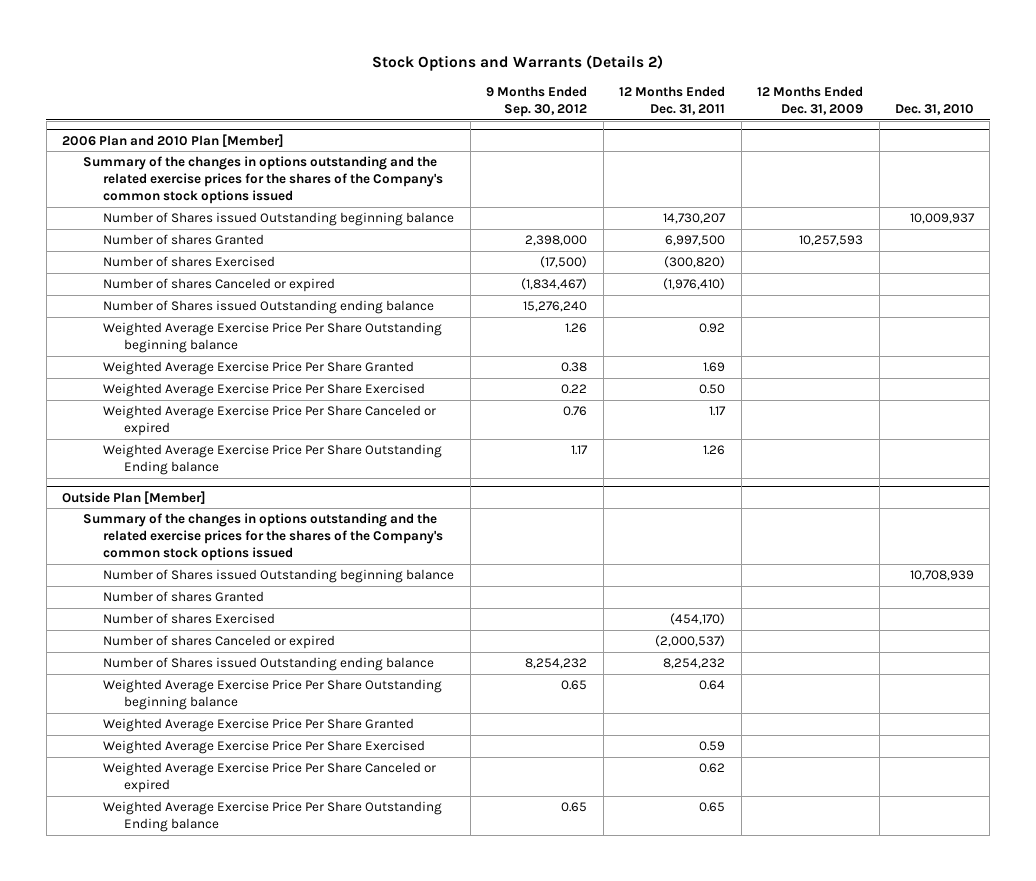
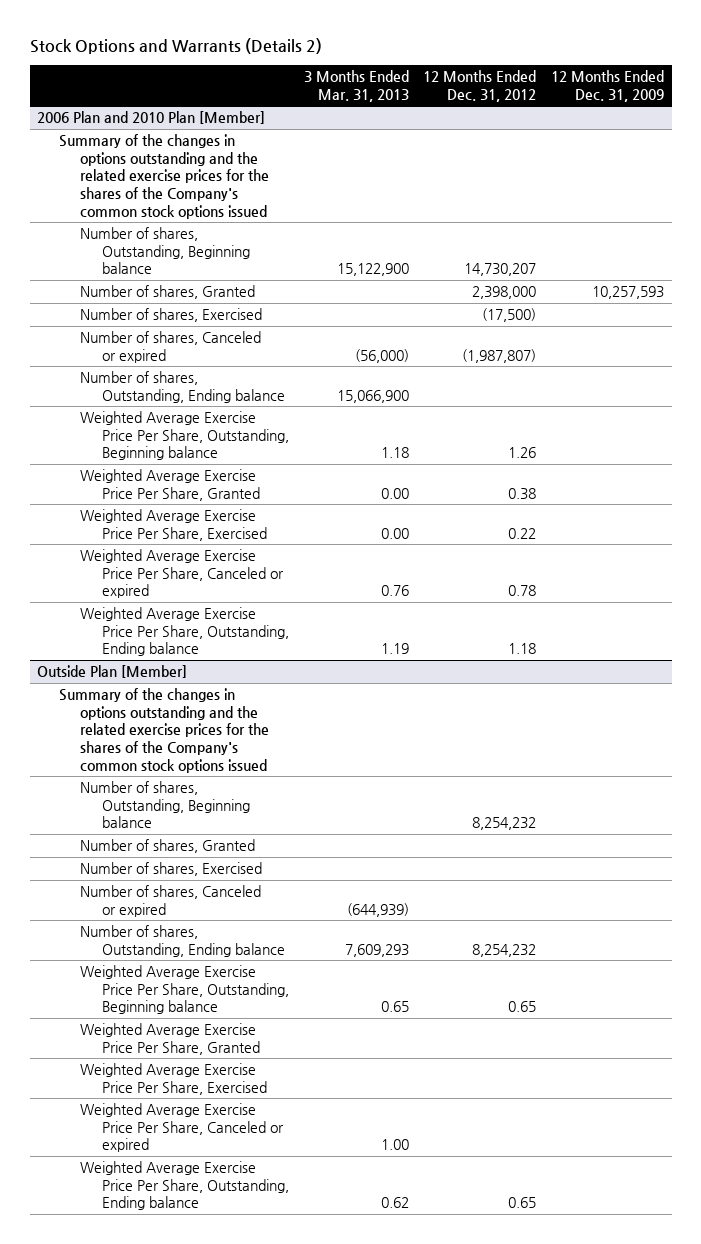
- | 9 Months Ended Sep. 30, 2012 | 12 Months Ended Dec. 31, 2011 | 12 Months Ended Dec. 31, 2009 | Dec. 31, 2010
+ | 3 Months Ended Mar. 31, 2013 | 12 Months Ended Dec. 31, 2012 | 12 Months Ended Dec. 31, 2009
@ 2006 Plan and 2010 Plan [Member]
- Number of Shares issued Outstanding beginning balance | | 14,730,207 | | 10,009,937
- Number of shares Granted | 2,398,000 | 6,997,500 | 10,257,593 |
- Number of shares Exercised | (17,500) | (300,820) | |
- Number of shares Canceled or expired | (1,834,467) | (1,976,410) | |
- Number of Shares issued Outstanding ending balance | 15,276,240 | | |
- Weighted Average Exercise Price Per Share Outstanding beginning balance | 1.26 | 0.92 | |
- Weighted Average Exercise Price Per Share Granted | 0.38 | 1.69 | |
- Weighted Average Exercise Price Per Share Exercised | 0.22 | 0.50 | |
- Weighted Average Exercise Price Per Share Canceled or expired | 0.76 | 1.17 | |
- Weighted Average Exercise Price Per Share Outstanding Ending balance | 1.17 | 1.26 | |
+ Number of shares, Outstanding, Beginning balance | 15,122,900 | 14,730,207 |
+ Number of shares, Granted | | 2,398,000 | 10,257,593
+ Number of shares, Exercised | | (17,500) |
+ Number of shares, Canceled or expired | (56,000) | (1,987,807) |
+ Number of shares, Outstanding, Ending balance | 15,066,900 | |
+ Weighted Average Exercise Price Per Share, Outstanding, Beginning balance | 1.18 | 1.26 |
+ Weighted Average Exercise Price Per Share, Granted | 0.00 | 0.38 |
+ Weighted Average Exercise Price Per Share, Exercised | 0.00 | 0.22 |
+ Weighted Average Exercise Price Per Share, Canceled or expired | 0.76 | 0.78 |
+ Weighted Average Exercise Price Per Share, Outstanding, Ending balance | 1.19 | 1.18 |
@ Outside Plan [Member]
- Number of Shares issued Outstanding beginning balance | | | | 10,708,939
- Number of shares Granted
- Number of shares Exercised | | (454,170) | |
- Number of shares Canceled or expired | | (2,000,537) | |
- Number of Shares issued Outstanding ending balance | 8,254,232 | 8,254,232 | |
- Weighted Average Exercise Price Per Share Outstanding beginning balance | 0.65 | 0.64 | |
- Weighted Average Exercise Price Per Share Granted
- Weighted Average Exercise Price Per Share Exercised | | 0.59 | |
- Weighted Average Exercise Price Per Share Canceled or expired | | 0.62 | |
- Weighted Average Exercise Price Per Share Outstanding Ending balance | 0.65 | 0.65 | |
+ Number of shares, Outstanding, Beginning balance | | 8,254,232 |
+ Number of shares, Granted
+ Number of shares, Exercised
+ Number of shares, Canceled or expired | (644,939) | |
+ Number of shares, Outstanding, Ending balance | 7,609,293 | 8,254,232 |
+ Weighted Average Exercise Price Per Share, Outstanding, Beginning balance | 0.65 | 0.65 |
+ Weighted Average Exercise Price Per Share, Granted
+ Weighted Average Exercise Price Per Share, Exercised
+ Weighted Average Exercise Price Per Share, Canceled or expired | 1.00 | |
+ Weighted Average Exercise Price Per Share, Outstanding, Ending balance | 0.62 | 0.65 |

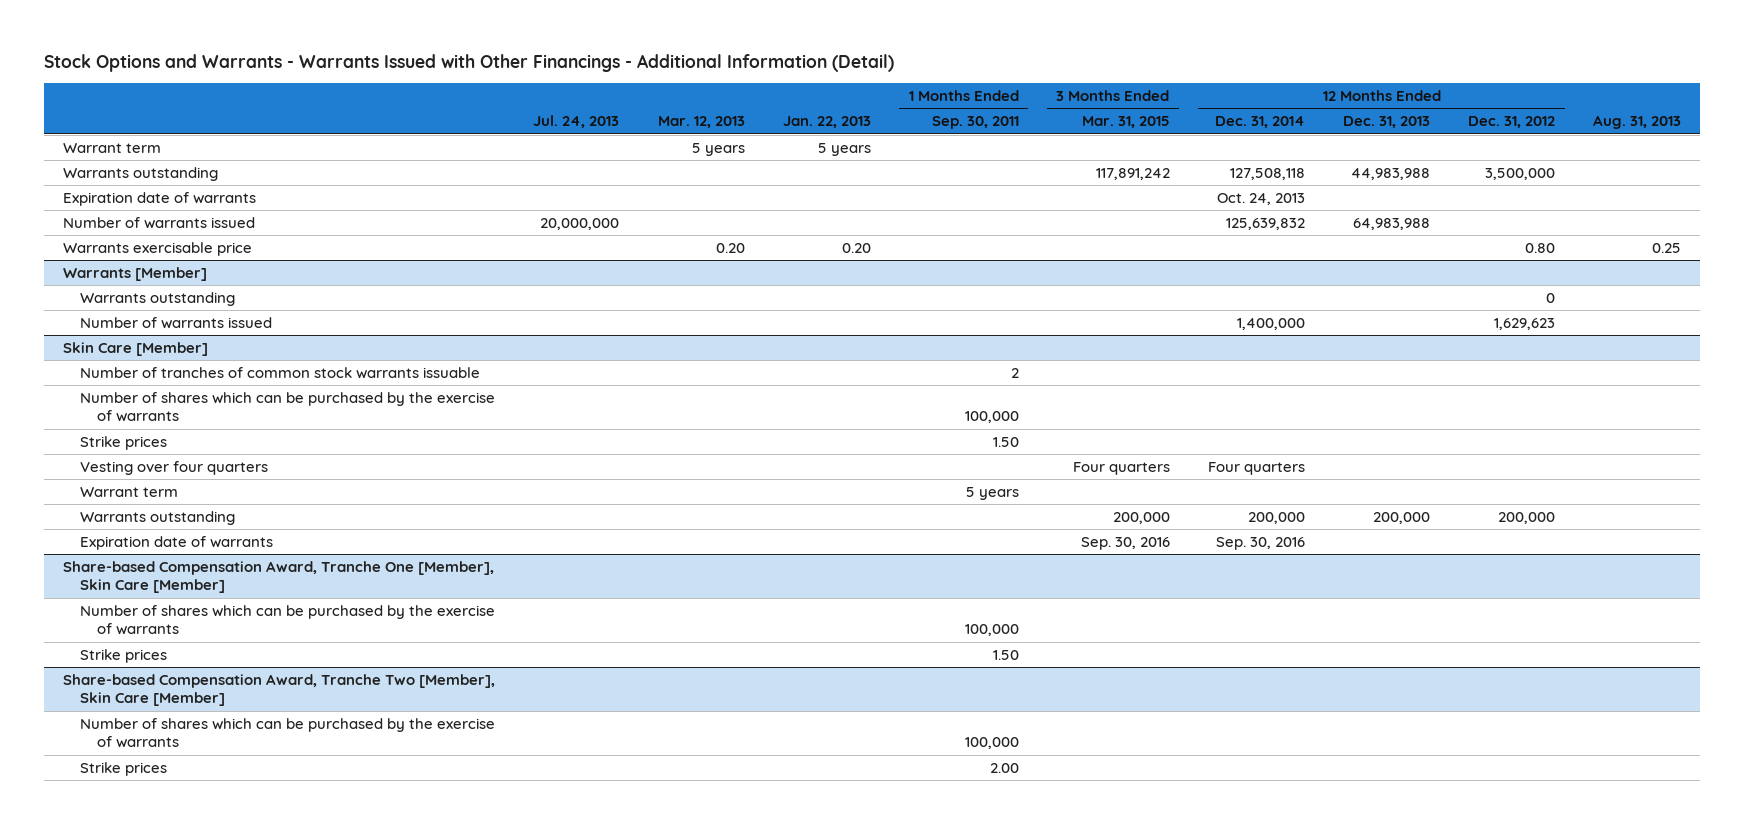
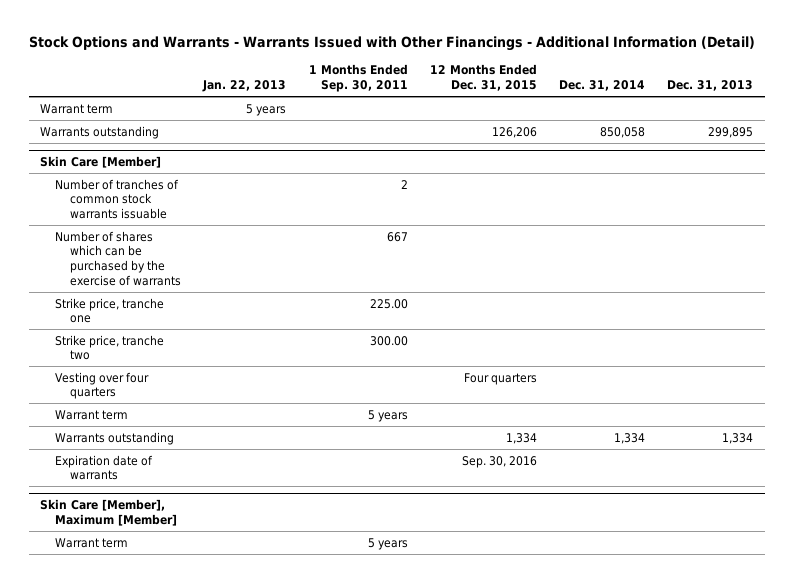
- | Jul. 24, 2013 | Mar. 12, 2013 | Jan. 22, 2013 | 1 Months Ended Sep. 30, 2011 | 3 Months Ended Mar. 31, 2015 | 12 Months Ended Dec. 31, 2014 | 12 Months Ended Dec. 31, 2013 | 12 Months Ended Dec. 31, 2012 | Aug. 31, 2013
+ | Jan. 22, 2013 | 1 Months Ended Sep. 30, 2011 | 12 Months Ended Dec. 31, 2015 | Dec. 31, 2014 | Dec. 31, 2013
- Expiration date of warrants | | | | | | Oct. 24, 2013 | | |
- Number of warrants issued | 20,000,000 | | | | | 125,639,832 | 64,983,988 | |
- Warrants exercisable price | | 0.20 | 0.20 | | | | | 0.80 | 0.25
- Warrants [Member]
- Warrants outstanding | | | | | | | | 0 |
- Number of warrants issued | | | | | | 1,400,000 | | 1,629,623 |
@ Skin Care [Member]
- Number of shares which can be purchased by the exercise of warrants | | | | 100,000 | | | | |
- Strike prices | | | | 1.50 | | | | |
+ Number of shares which can be purchased by the exercise of warrants | | 667 | | |
+ Strike price, tranche one | | 225.00 | | |
+ Strike price, tranche two | | 300.00 | | |
- Share-based Compensation Award, Tranche One [Member], Skin Care [Member]
- Number of shares which can be purchased by the exercise of warrants | | | | 100,000 | | | | |
- Strike prices | | | | 1.50 | | | | |
- Share-based Compensation Award, Tranche Two [Member], Skin Care [Member]
- Number of shares which can be purchased by the exercise of warrants | | | | 100,000 | | | | |
- Strike prices | | | | 2.00 | | | | |
+ Skin Care [Member], Maximum [Member]
+ Warrant term | | 5 years | | |

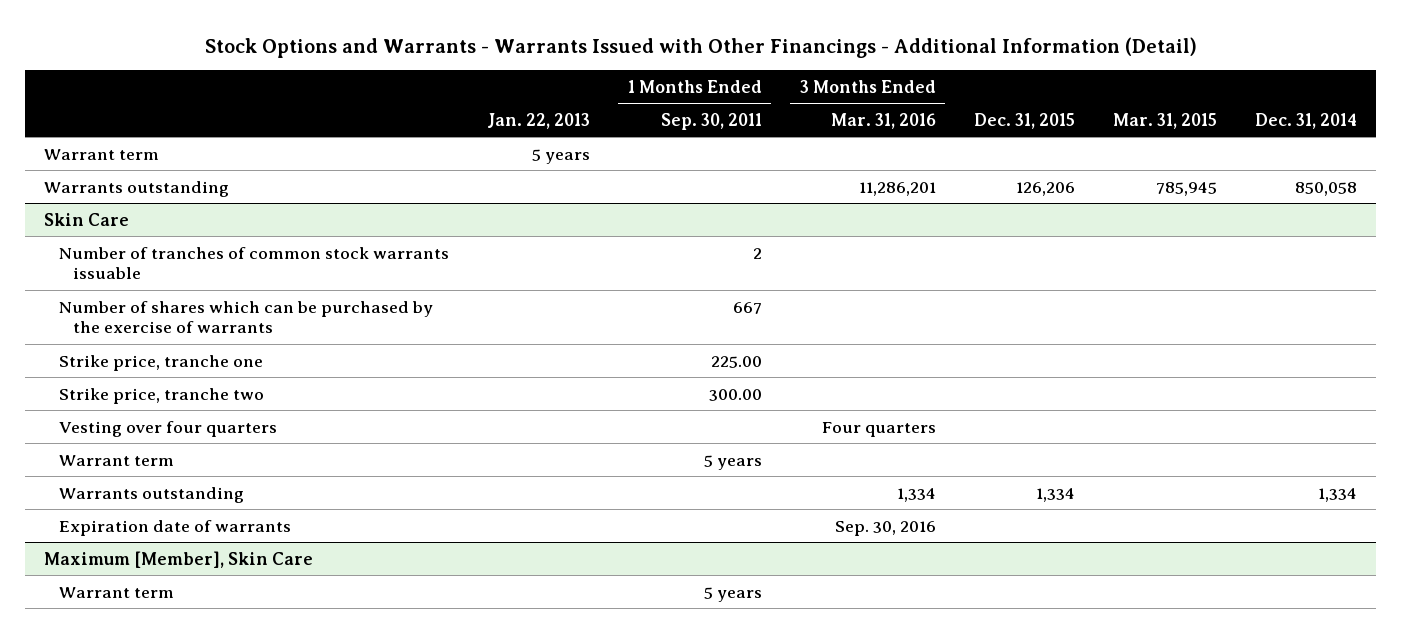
- | Jan. 22, 2013 | 1 Months Ended Sep. 30, 2011 | 12 Months Ended Dec. 31, 2015 | Dec. 31, 2014 | Dec. 31, 2013
+ | Jan. 22, 2013 | 1 Months Ended Sep. 30, 2011 | 3 Months Ended Mar. 31, 2016 | Dec. 31, 2015 | Mar. 31, 2015 | Dec. 31, 2014
- Skin Care [Member]
+ Skin Care
- Skin Care [Member], Maximum [Member]
+ Maximum [Member], Skin Care

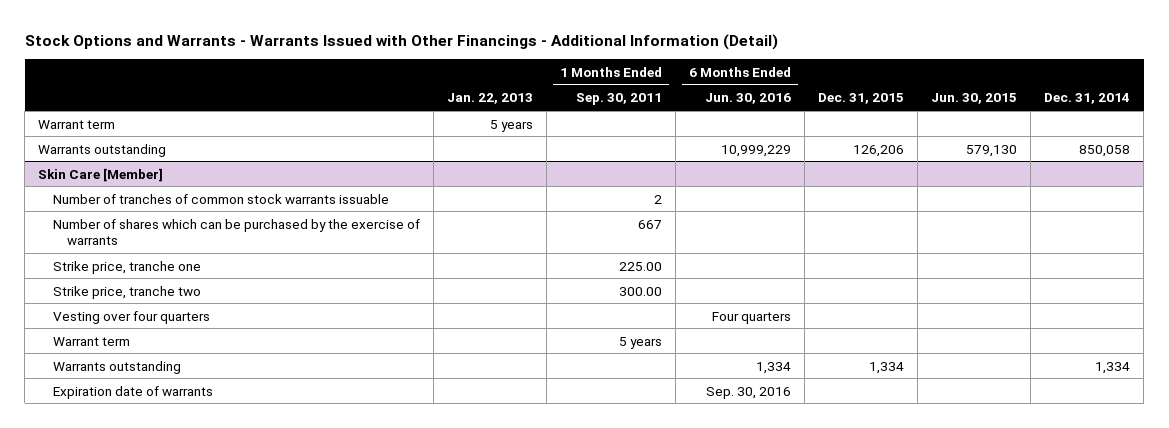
- | Jan. 22, 2013 | 1 Months Ended Sep. 30, 2011 | 3 Months Ended Mar. 31, 2016 | Dec. 31, 2015 | Mar. 31, 2015 | Dec. 31, 2014
+ | Jan. 22, 2013 | 1 Months Ended Sep. 30, 2011 | 6 Months Ended Jun. 30, 2016 | Dec. 31, 2015 | Jun. 30, 2015 | Dec. 31, 2014
- Skin Care
+ Skin Care [Member]
- Maximum [Member], Skin Care
- Warrant term | | 5 years | | | |

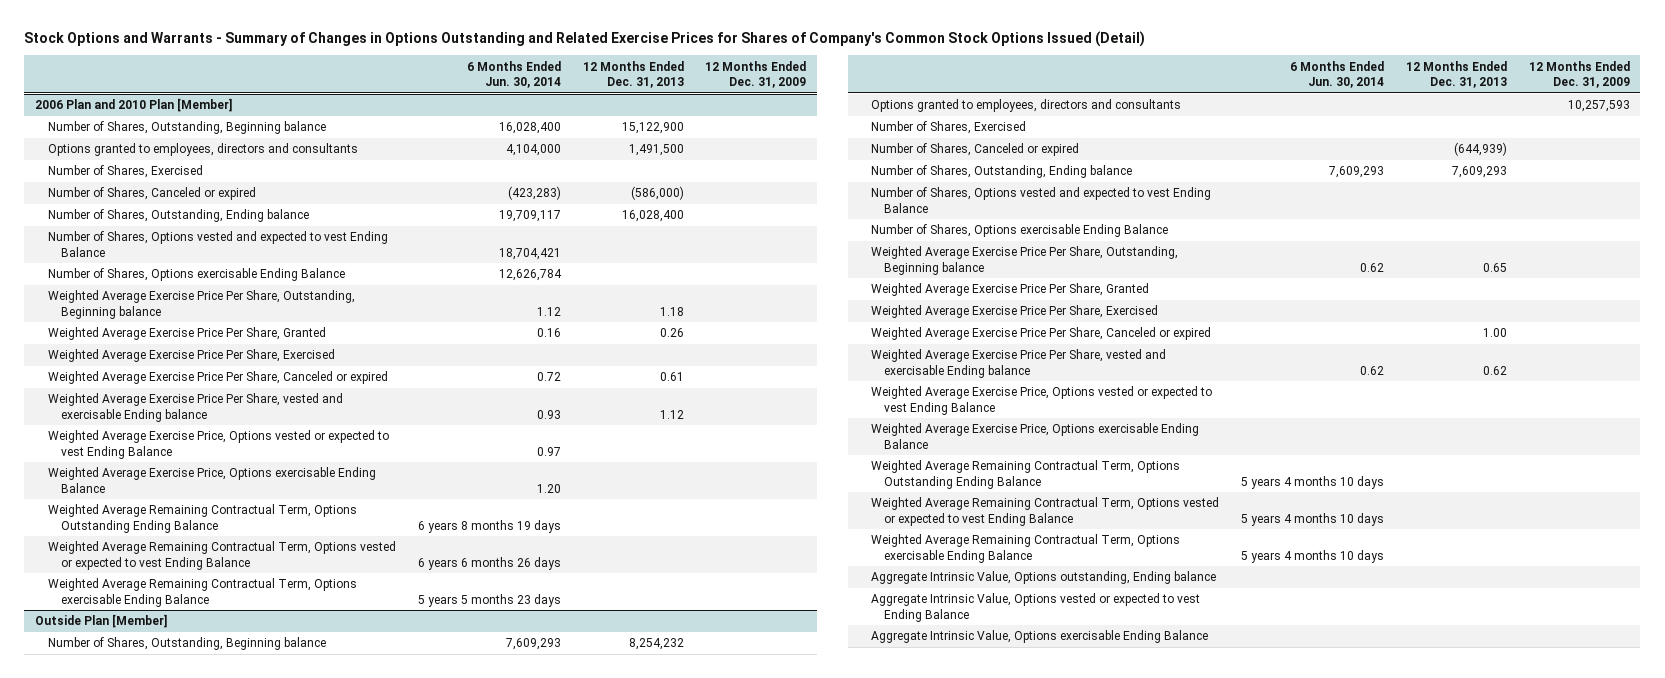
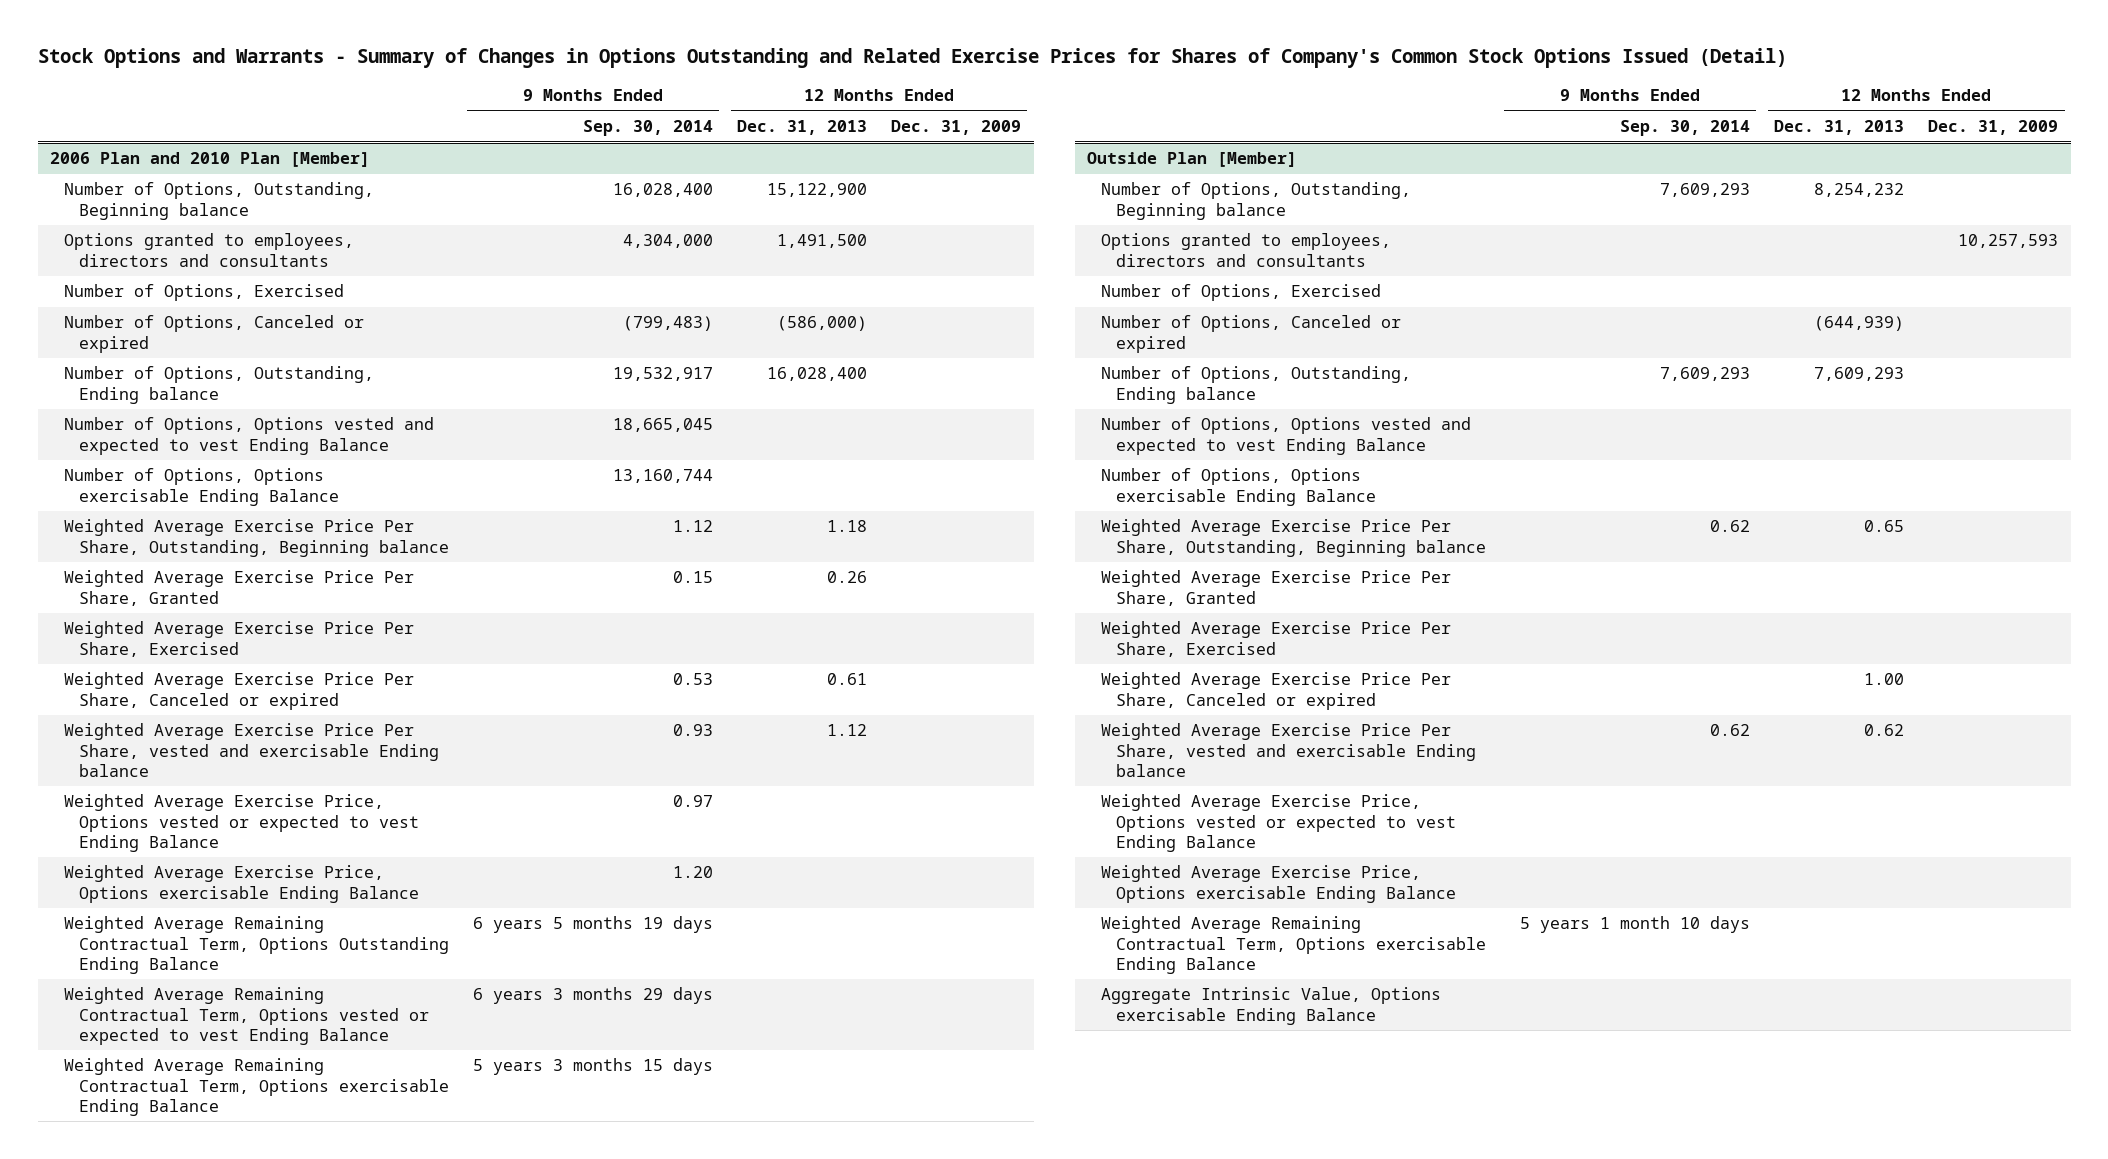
- | 6 Months Ended Jun. 30, 2014 | 12 Months Ended Dec. 31, 2013 | 12 Months Ended Dec. 31, 2009
+ | 9 Months Ended Sep. 30, 2014 | 12 Months Ended Dec. 31, 2013 | 12 Months Ended Dec. 31, 2009
@ 2006 Plan and 2010 Plan [Member]
- Number of Shares, Outstanding, Beginning balance | 16,028,400 | 15,122,900 |
+ Number of Options, Outstanding, Beginning balance | 16,028,400 | 15,122,900 |
- Number of Shares, Exercised
- Number of Shares, Canceled or expired | (423,283) | (586,000) |
- Number of Shares, Outstanding, Ending balance | 19,709,117 | 16,028,400 |
- Number of Shares, Options vested and expected to vest Ending Balance | 18,704,421 | |
- Number of Shares, Options exercisable Ending Balance | 12,626,784 | |
+ Number of Options, Exercised
+ Number of Options, Canceled or expired | (799,483) | (586,000) |
+ Number of Options, Outstanding, Ending balance | 19,532,917 | 16,028,400 |
+ Number of Options, Options vested and expected to vest Ending Balance | 18,665,045 | |
+ Number of Options, Options exercisable Ending Balance | 13,160,744 | |
@ Outside Plan [Member]
- Number of Shares, Outstanding, Beginning balance | 7,609,293 | 8,254,232 |
+ Number of Options, Outstanding, Beginning balance | 7,609,293 | 8,254,232 |
- Number of Shares, Exercised
- Number of Shares, Canceled or expired | | (644,939) |
- Number of Shares, Outstanding, Ending balance | 7,609,293 | 7,609,293 |
- Number of Shares, Options vested and expected to vest Ending Balance
- Number of Shares, Options exercisable Ending Balance
+ Number of Options, Exercised
+ Number of Options, Canceled or expired | | (644,939) |
+ Number of Options, Outstanding, Ending balance | 7,609,293 | 7,609,293 |
+ Number of Options, Options vested and expected to vest Ending Balance
+ Number of Options, Options exercisable Ending Balance
- Weighted Average Remaining Contractual Term, Options Outstanding Ending Balance | 5 years 4 months 10 days | |
- Weighted Average Remaining Contractual Term, Options vested or expected to vest Ending Balance | 5 years 4 months 10 days | |
- Aggregate Intrinsic Value, Options outstanding, Ending balance
- Aggregate Intrinsic Value, Options vested or expected to vest Ending Balance

